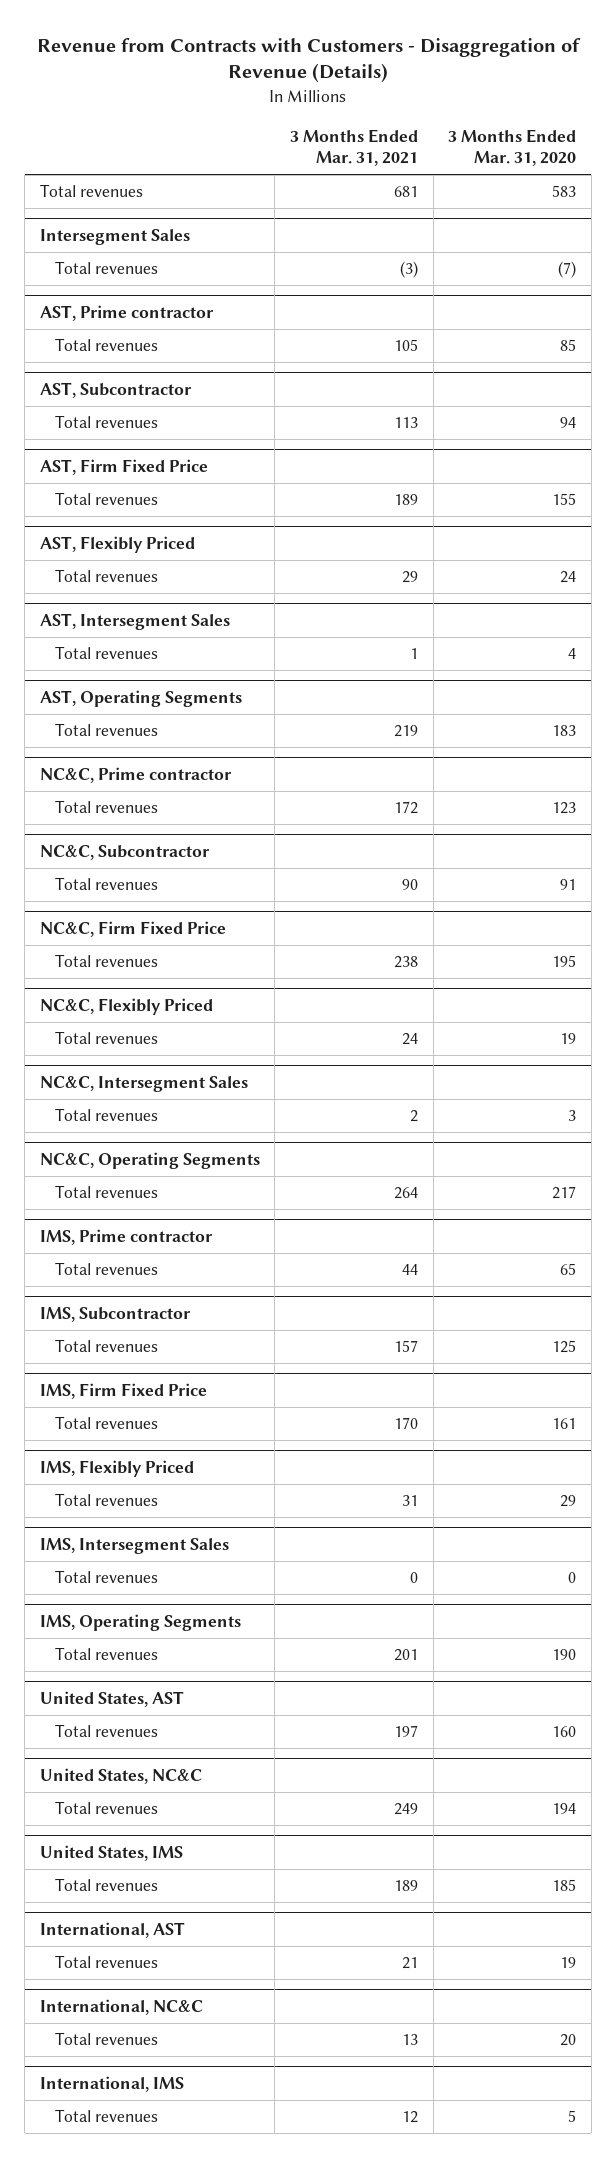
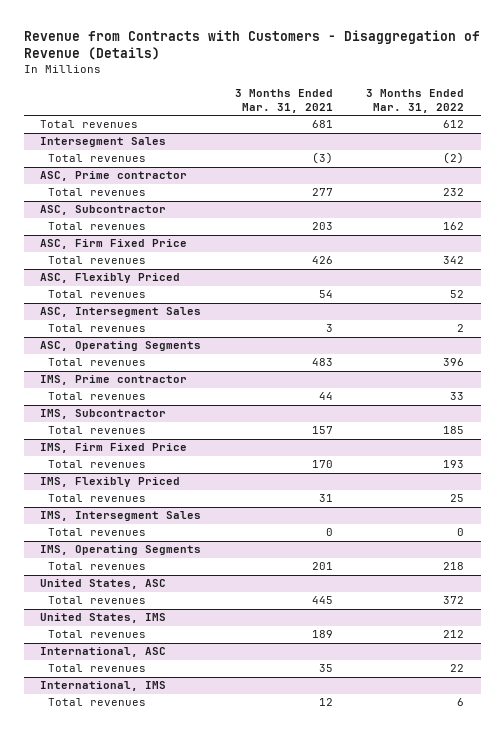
- | 3 Months Ended Mar. 31, 2021 | 3 Months Ended Mar. 31, 2020
+ | 3 Months Ended Mar. 31, 2021 | 3 Months Ended Mar. 31, 2022
- AST, Prime contractor
- Total revenues | 105 | 85
- AST, Subcontractor
- Total revenues | 113 | 94
- AST, Firm Fixed Price
- Total revenues | 189 | 155
- AST, Flexibly Priced
- Total revenues | 29 | 24
- AST, Intersegment Sales
- Total revenues | 1 | 4
- AST, Operating Segments
- Total revenues | 219 | 183
- NC&C, Prime contractor
- Total revenues | 172 | 123
- NC&C, Subcontractor
- Total revenues | 90 | 91
- NC&C, Firm Fixed Price
- Total revenues | 238 | 195
- NC&C, Flexibly Priced
- Total revenues | 24 | 19
- NC&C, Intersegment Sales
- Total revenues | 2 | 3
- NC&C, Operating Segments
- Total revenues | 264 | 217
+ ASC, Prime contractor
+ Total revenues | 277 | 232
+ ASC, Subcontractor
+ Total revenues | 203 | 162
+ ASC, Firm Fixed Price
+ Total revenues | 426 | 342
+ ASC, Flexibly Priced
+ Total revenues | 54 | 52
+ ASC, Intersegment Sales
+ Total revenues | 3 | 2
+ ASC, Operating Segments
+ Total revenues | 483 | 396
- United States, AST
- Total revenues | 197 | 160
- United States, NC&C
- Total revenues | 249 | 194
+ United States, ASC
+ Total revenues | 445 | 372
- International, AST
- Total revenues | 21 | 19
- International, NC&C
- Total revenues | 13 | 20
+ International, ASC
+ Total revenues | 35 | 22

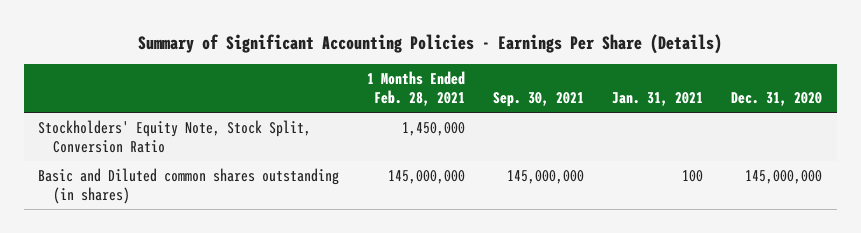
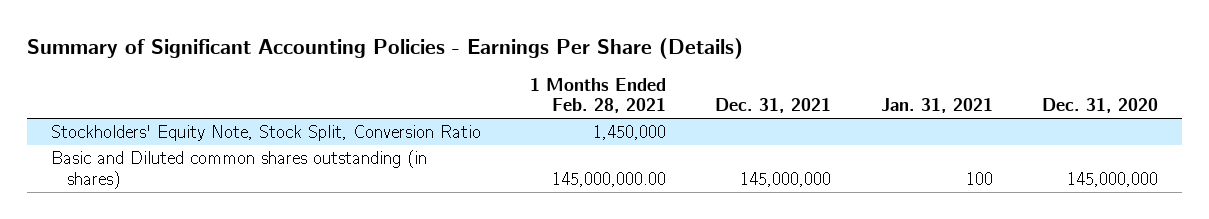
- | 1 Months Ended Feb. 28, 2021 | Sep. 30, 2021 | Jan. 31, 2021 | Dec. 31, 2020
+ | 1 Months Ended Feb. 28, 2021 | Dec. 31, 2021 | Jan. 31, 2021 | Dec. 31, 2020
- Basic and Diluted common shares outstanding (in shares) | 145,000,000 | 145,000,000 | 100 | 145,000,000
+ Basic and Diluted common shares outstanding (in shares) | 145,000,000.00 | 145,000,000 | 100 | 145,000,000

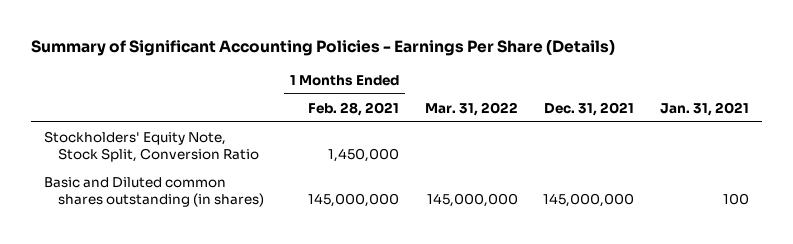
- | 1 Months Ended Feb. 28, 2021 | Dec. 31, 2021 | Jan. 31, 2021 | Dec. 31, 2020
+ | 1 Months Ended Feb. 28, 2021 | Mar. 31, 2022 | Dec. 31, 2021 | Jan. 31, 2021
- Basic and Diluted common shares outstanding (in shares) | 145,000,000.00 | 145,000,000 | 100 | 145,000,000
+ Basic and Diluted common shares outstanding (in shares) | 145,000,000 | 145,000,000 | 145,000,000 | 100

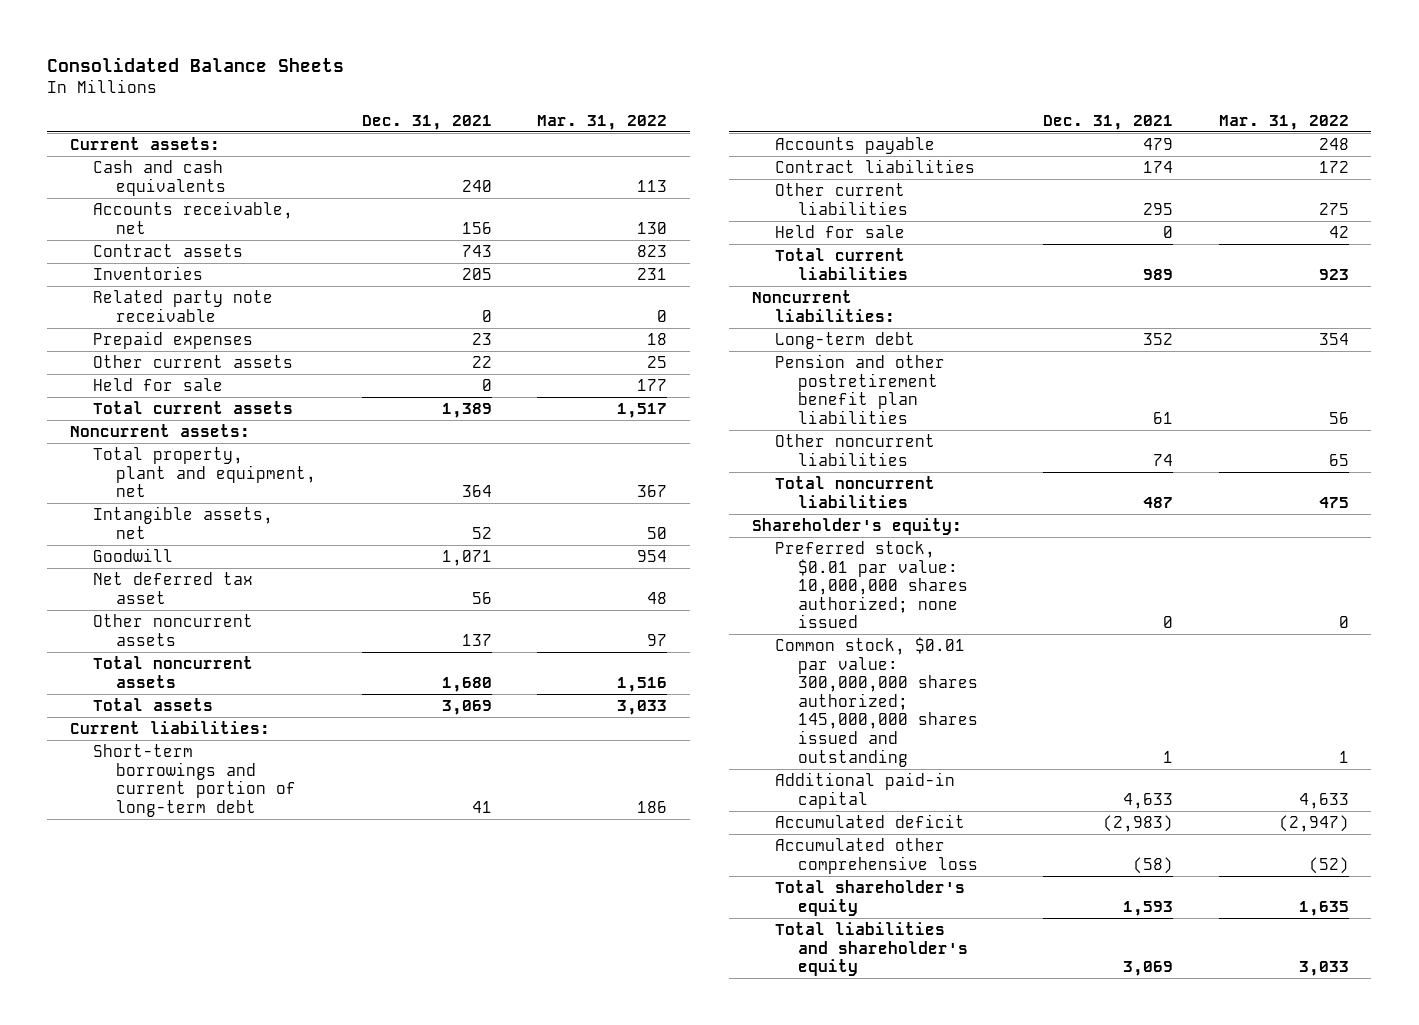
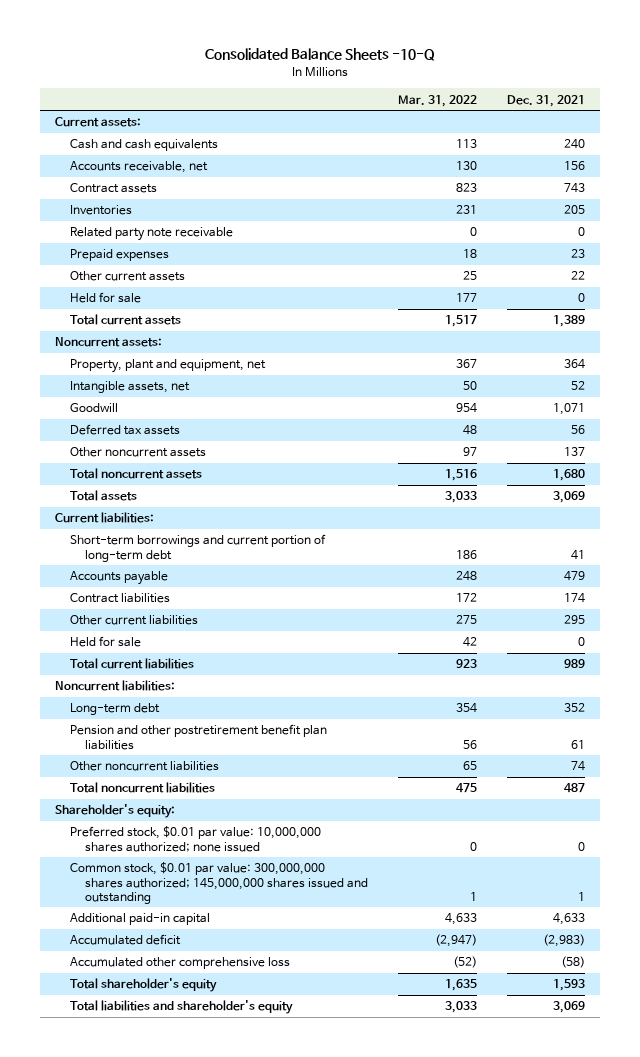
- Consolidated Balance Sheets
+ Consolidated Balance Sheets -10-Q
- | Dec. 31, 2021 | Mar. 31, 2022
+ | Mar. 31, 2022 | Dec. 31, 2021
- Total property, plant and equipment, net | 364 | 367
+ Property, plant and equipment, net | 367 | 364
- Net deferred tax asset | 56 | 48
+ Deferred tax assets | 48 | 56

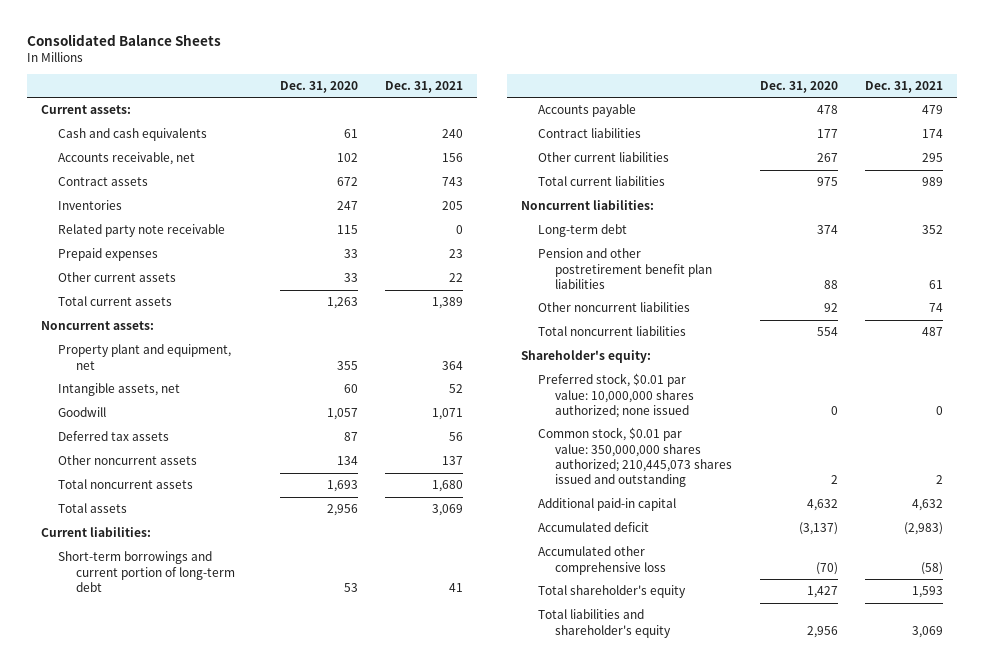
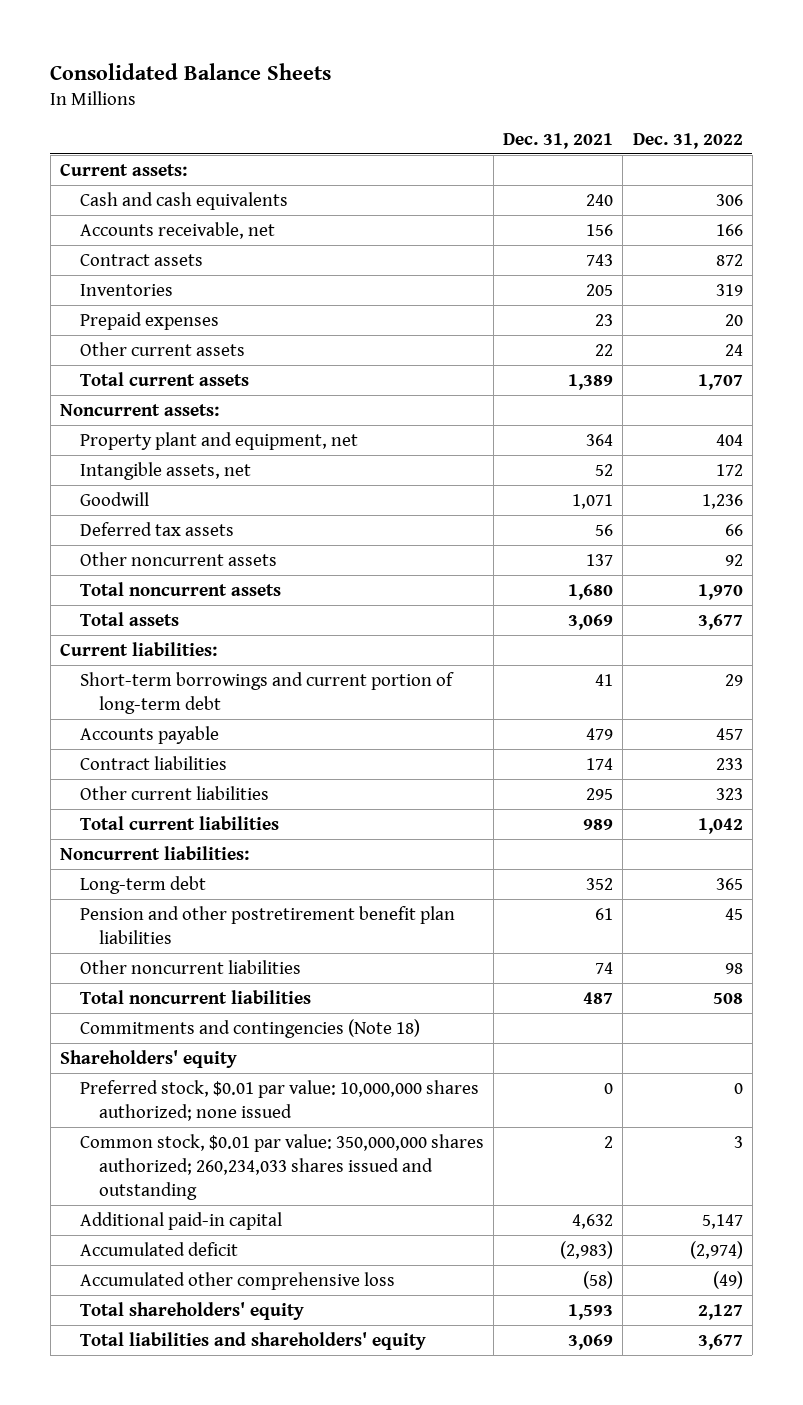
- | Dec. 31, 2020 | Dec. 31, 2021
+ | Dec. 31, 2021 | Dec. 31, 2022
- Related party note receivable | 115 | 0
- Shareholder's equity:
+ Commitments and contingencies (Note 18)
+ Shareholders' equity
- Common stock, $0.01 par value: 350,000,000 shares authorized; 210,445,073 shares issued and outstanding | 2 | 2
+ Common stock, $0.01 par value: 350,000,000 shares authorized; 260,234,033 shares issued and outstanding | 2 | 3
- Total shareholder's equity | 1,427 | 1,593
- Total liabilities and shareholder's equity | 2,956 | 3,069
+ Total shareholders' equity | 1,593 | 2,127
+ Total liabilities and shareholders' equity | 3,069 | 3,677

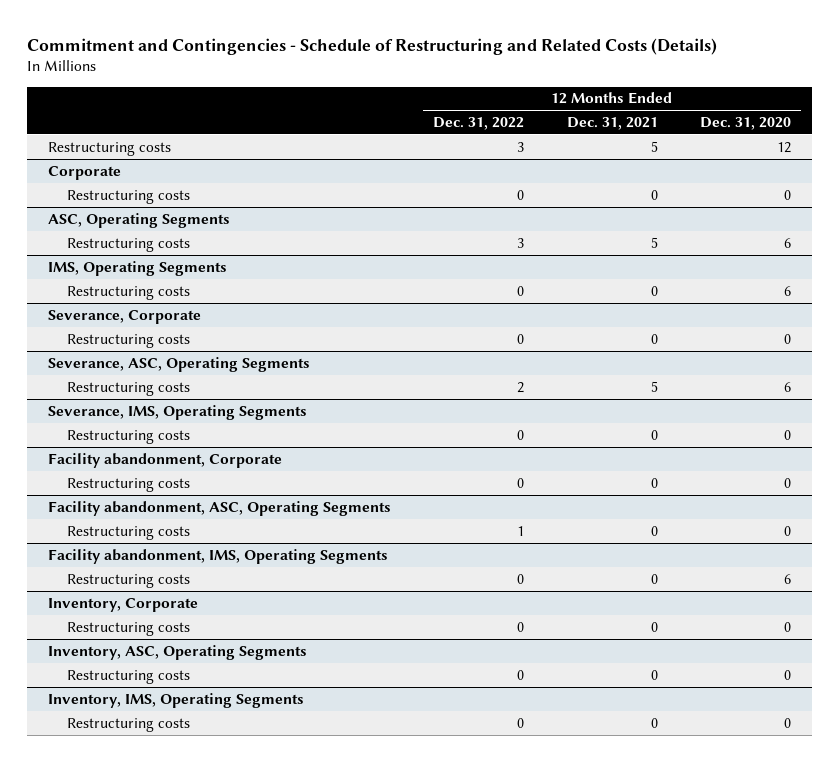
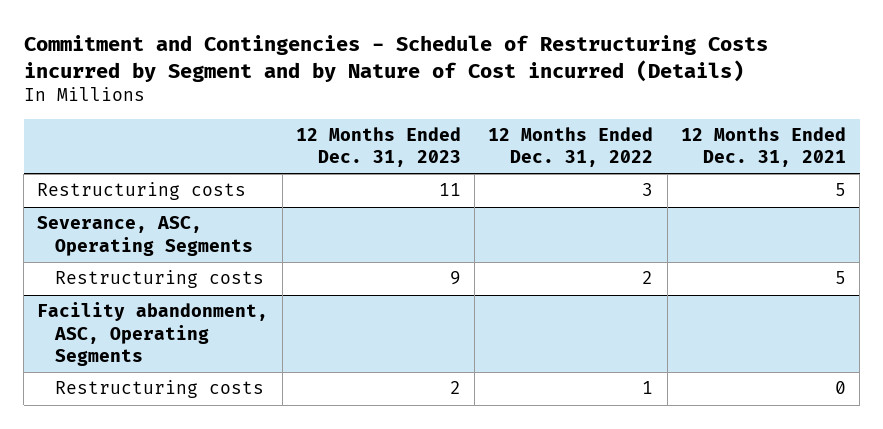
- Commitment and Contingencies - Schedule of Restructuring and Related Costs (Details)
+ Commitment and Contingencies - Schedule of Restructuring Costs incurred by Segment and by Nature of Cost incurred (Details)
- | 12 Months Ended Dec. 31, 2022 | 12 Months Ended Dec. 31, 2021 | 12 Months Ended Dec. 31, 2020
+ | 12 Months Ended Dec. 31, 2023 | 12 Months Ended Dec. 31, 2022 | 12 Months Ended Dec. 31, 2021
- Corporate
- Restructuring costs | 0 | 0 | 0
- ASC, Operating Segments
- Restructuring costs | 3 | 5 | 6
- IMS, Operating Segments
- Restructuring costs | 0 | 0 | 6
- Severance, Corporate
- Restructuring costs | 0 | 0 | 0
- Severance, IMS, Operating Segments
- Restructuring costs | 0 | 0 | 0
- Facility abandonment, Corporate
- Restructuring costs | 0 | 0 | 0
- Facility abandonment, IMS, Operating Segments
- Restructuring costs | 0 | 0 | 6
- Inventory, Corporate
- Restructuring costs | 0 | 0 | 0
- Inventory, ASC, Operating Segments
- Restructuring costs | 0 | 0 | 0
- Inventory, IMS, Operating Segments
- Restructuring costs | 0 | 0 | 0

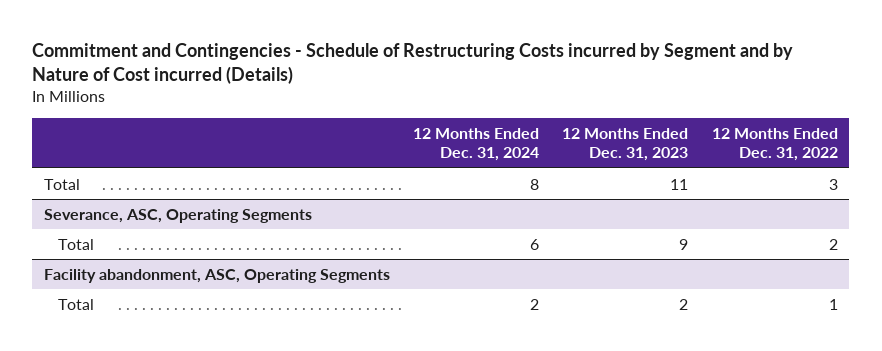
- | 12 Months Ended Dec. 31, 2023 | 12 Months Ended Dec. 31, 2022 | 12 Months Ended Dec. 31, 2021
+ | 12 Months Ended Dec. 31, 2024 | 12 Months Ended Dec. 31, 2023 | 12 Months Ended Dec. 31, 2022
- Restructuring costs | 11 | 3 | 5
+ Total | 8 | 11 | 3
@ Severance, ASC, Operating Segments
- Restructuring costs | 9 | 2 | 5
+ Total | 6 | 9 | 2
@ Facility abandonment, ASC, Operating Segments
- Restructuring costs | 2 | 1 | 0
+ Total | 2 | 2 | 1

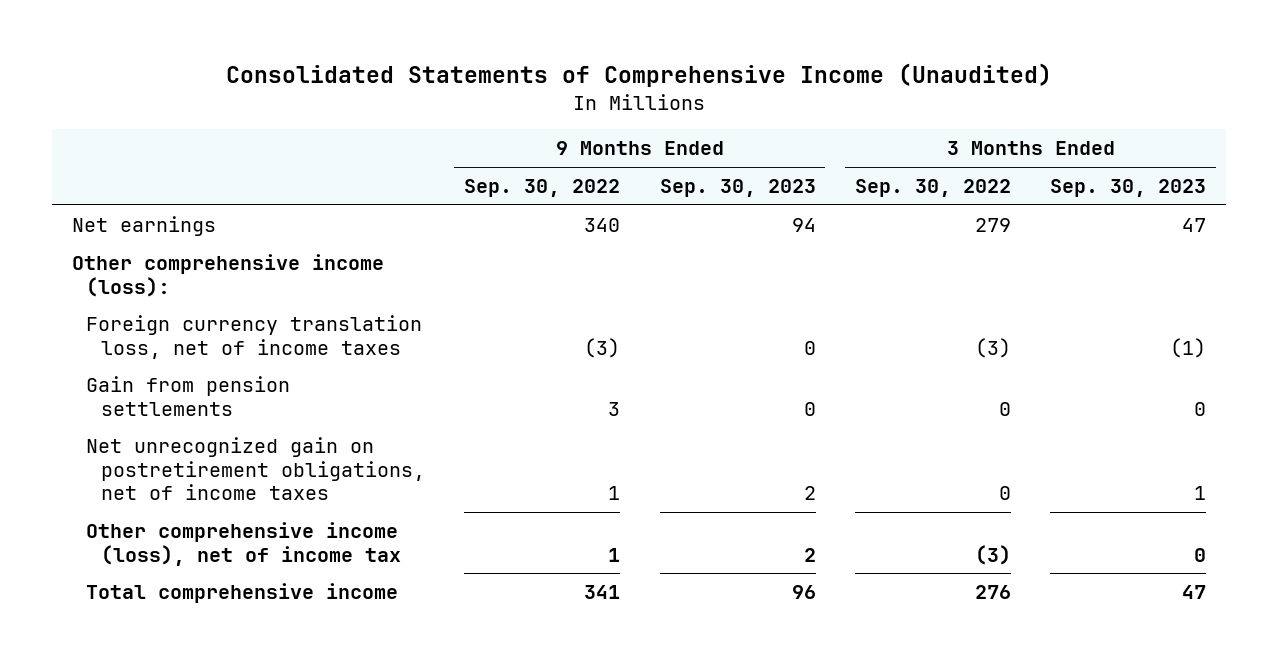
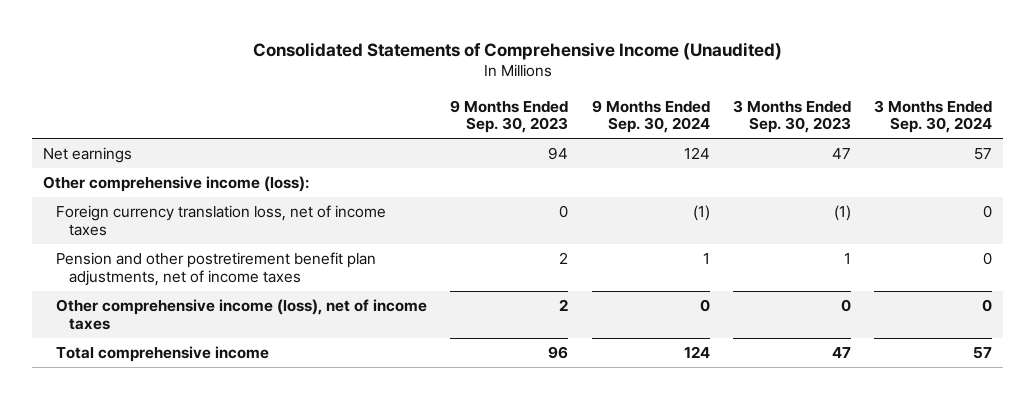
- | 9 Months Ended Sep. 30, 2022 | 9 Months Ended Sep. 30, 2023 | 3 Months Ended Sep. 30, 2022 | 3 Months Ended Sep. 30, 2023
+ | 9 Months Ended Sep. 30, 2023 | 9 Months Ended Sep. 30, 2024 | 3 Months Ended Sep. 30, 2023 | 3 Months Ended Sep. 30, 2024
- Gain from pension settlements | 3 | 0 | 0 | 0
- Net unrecognized gain on postretirement obligations, net of income taxes | 1 | 2 | 0 | 1
- Other comprehensive income (loss), net of income tax | 1 | 2 | (3) | 0
+ Pension and other postretirement benefit plan adjustments, net of income taxes | 2 | 1 | 1 | 0
+ Other comprehensive income (loss), net of income taxes | 2 | 0 | 0 | 0

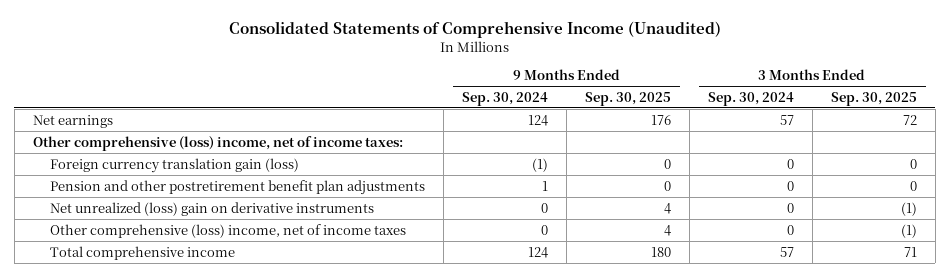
- | 9 Months Ended Sep. 30, 2023 | 9 Months Ended Sep. 30, 2024 | 3 Months Ended Sep. 30, 2023 | 3 Months Ended Sep. 30, 2024
+ | 9 Months Ended Sep. 30, 2024 | 9 Months Ended Sep. 30, 2025 | 3 Months Ended Sep. 30, 2024 | 3 Months Ended Sep. 30, 2025
- Other comprehensive income (loss):
- Foreign currency translation loss, net of income taxes | 0 | (1) | (1) | 0
- Pension and other postretirement benefit plan adjustments, net of income taxes | 2 | 1 | 1 | 0
- Other comprehensive income (loss), net of income taxes | 2 | 0 | 0 | 0
+ Other comprehensive (loss) income, net of income taxes:
+ Foreign currency translation gain (loss) | (1) | 0 | 0 | 0
+ Pension and other postretirement benefit plan adjustments | 1 | 0 | 0 | 0
+ Net unrealized (loss) gain on derivative instruments | 0 | 4 | 0 | (1)
+ Other comprehensive (loss) income, net of income taxes | 0 | 4 | 0 | (1)

